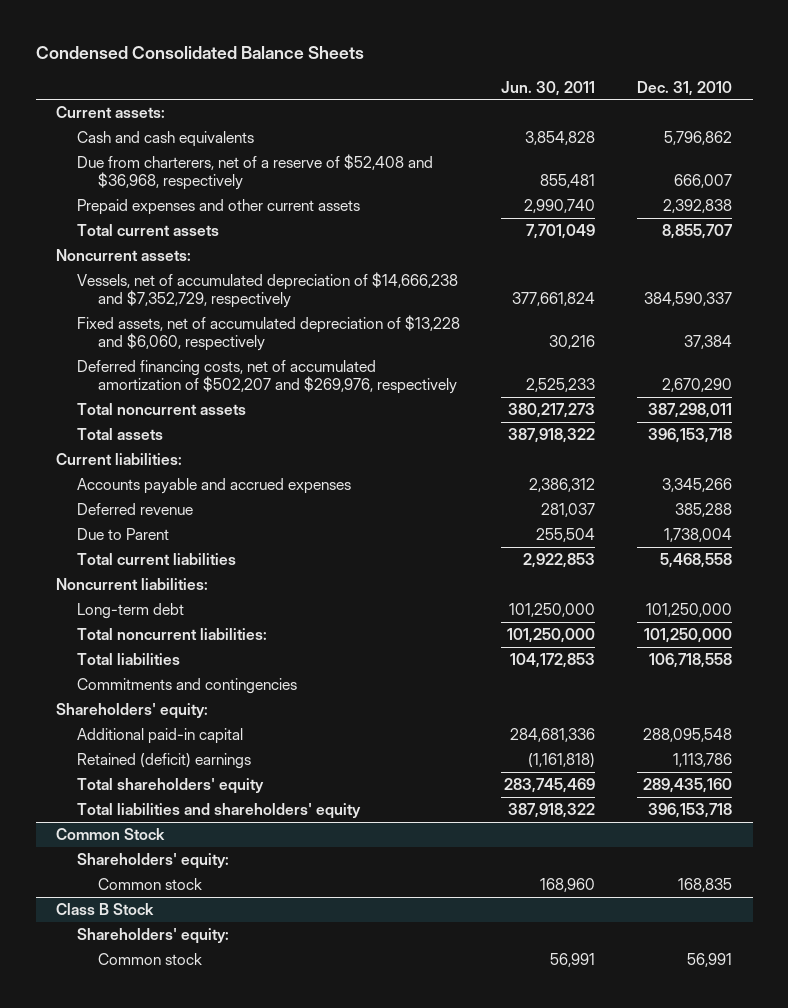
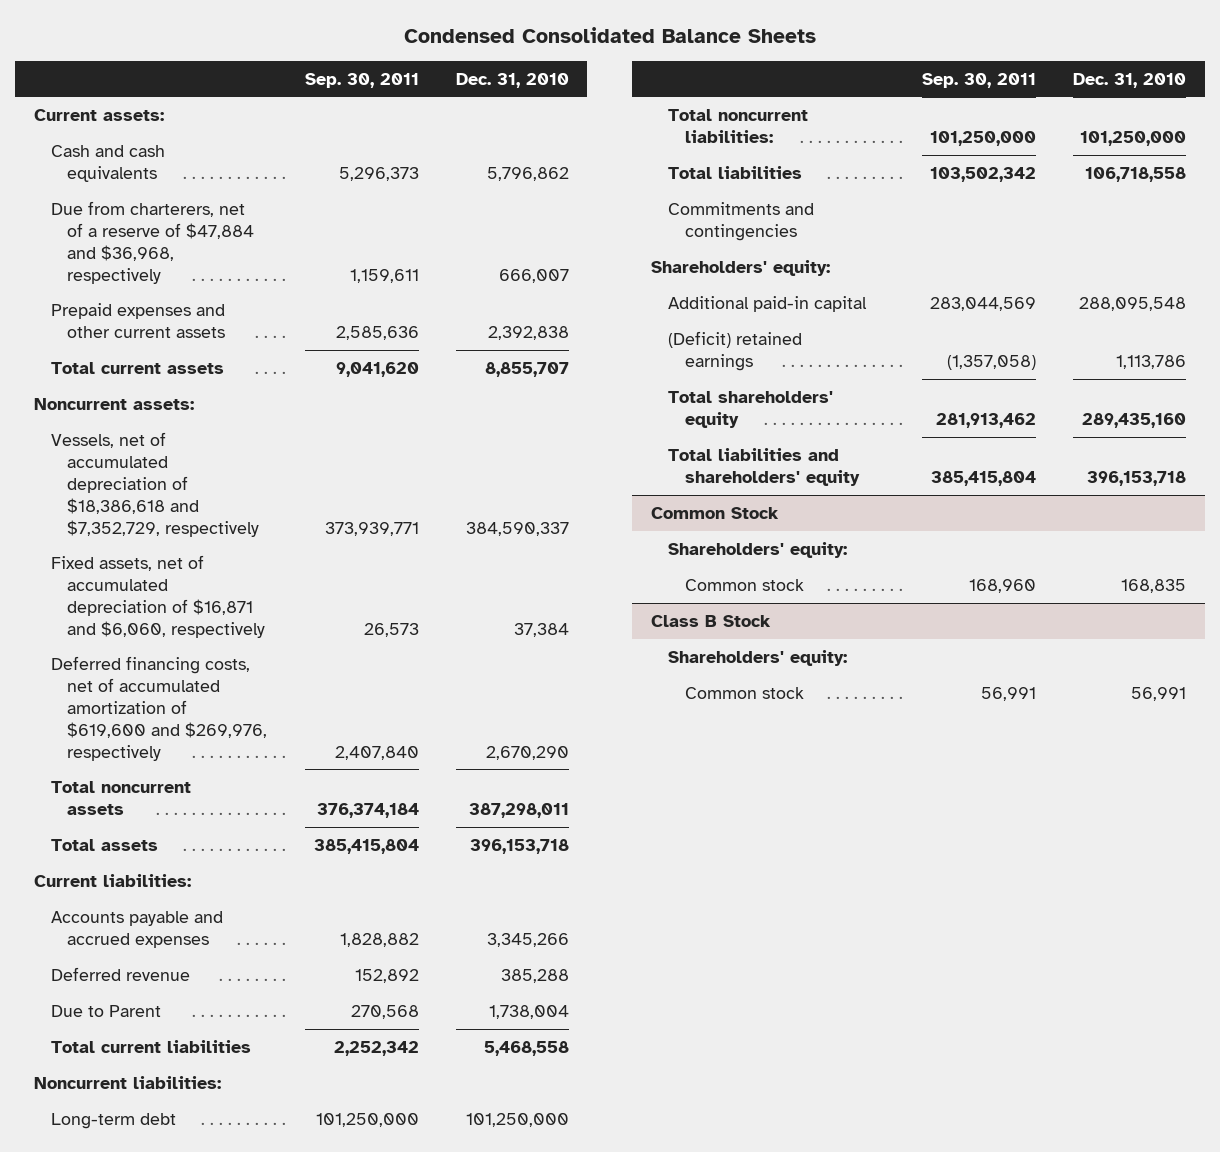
- | Jun. 30, 2011 | Dec. 31, 2010
+ | Sep. 30, 2011 | Dec. 31, 2010
- Due from charterers, net of a reserve of $52,408 and $36,968, respectively | 855,481 | 666,007
+ Due from charterers, net of a reserve of $47,884 and $36,968, respectively | 1,159,611 | 666,007
- Vessels, net of accumulated depreciation of $14,666,238 and $7,352,729, respectively | 377,661,824 | 384,590,337
- Fixed assets, net of accumulated depreciation of $13,228 and $6,060, respectively | 30,216 | 37,384
- Deferred financing costs, net of accumulated amortization of $502,207 and $269,976, respectively | 2,525,233 | 2,670,290
+ Vessels, net of accumulated depreciation of $18,386,618 and $7,352,729, respectively | 373,939,771 | 384,590,337
+ Fixed assets, net of accumulated depreciation of $16,871 and $6,060, respectively | 26,573 | 37,384
+ Deferred financing costs, net of accumulated amortization of $619,600 and $269,976, respectively | 2,407,840 | 2,670,290
- Retained (deficit) earnings | (1,161,818) | 1,113,786
+ (Deficit) retained earnings | (1,357,058) | 1,113,786

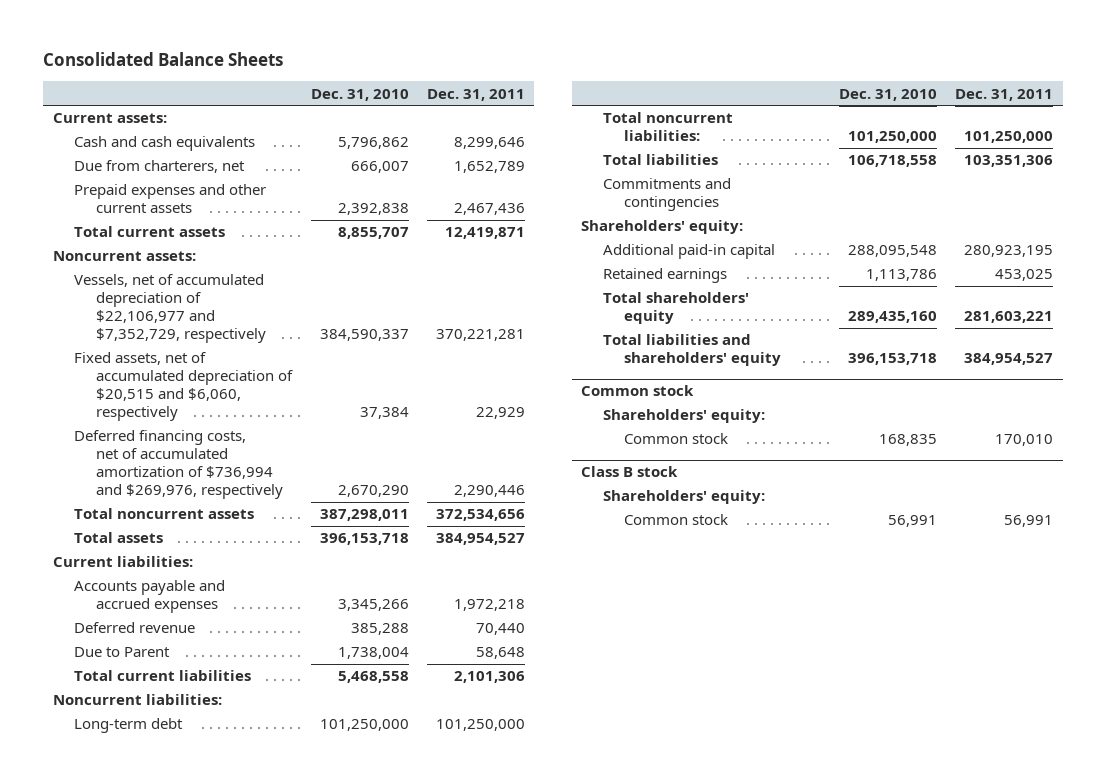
- Condensed Consolidated Balance Sheets
+ Consolidated Balance Sheets
- | Sep. 30, 2011 | Dec. 31, 2010
+ | Dec. 31, 2010 | Dec. 31, 2011
- Due from charterers, net of a reserve of $47,884 and $36,968, respectively | 1,159,611 | 666,007
+ Due from charterers, net | 666,007 | 1,652,789
- Vessels, net of accumulated depreciation of $18,386,618 and $7,352,729, respectively | 373,939,771 | 384,590,337
- Fixed assets, net of accumulated depreciation of $16,871 and $6,060, respectively | 26,573 | 37,384
- Deferred financing costs, net of accumulated amortization of $619,600 and $269,976, respectively | 2,407,840 | 2,670,290
+ Vessels, net of accumulated depreciation of $22,106,977 and $7,352,729, respectively | 384,590,337 | 370,221,281
+ Fixed assets, net of accumulated depreciation of $20,515 and $6,060, respectively | 37,384 | 22,929
+ Deferred financing costs, net of accumulated amortization of $736,994 and $269,976, respectively | 2,670,290 | 2,290,446
- (Deficit) retained earnings | (1,357,058) | 1,113,786
+ Retained earnings | 1,113,786 | 453,025
- Common Stock
+ Common stock
- Class B Stock
+ Class B stock

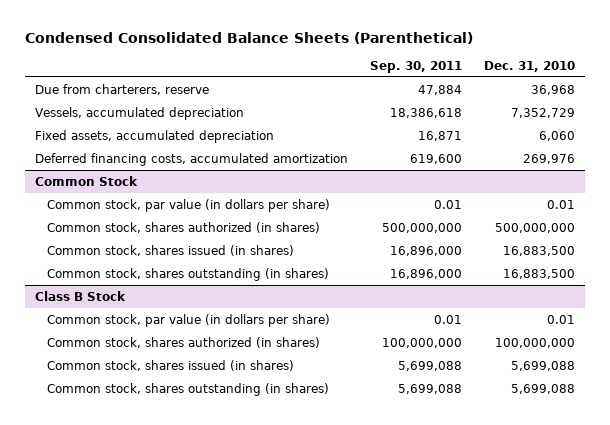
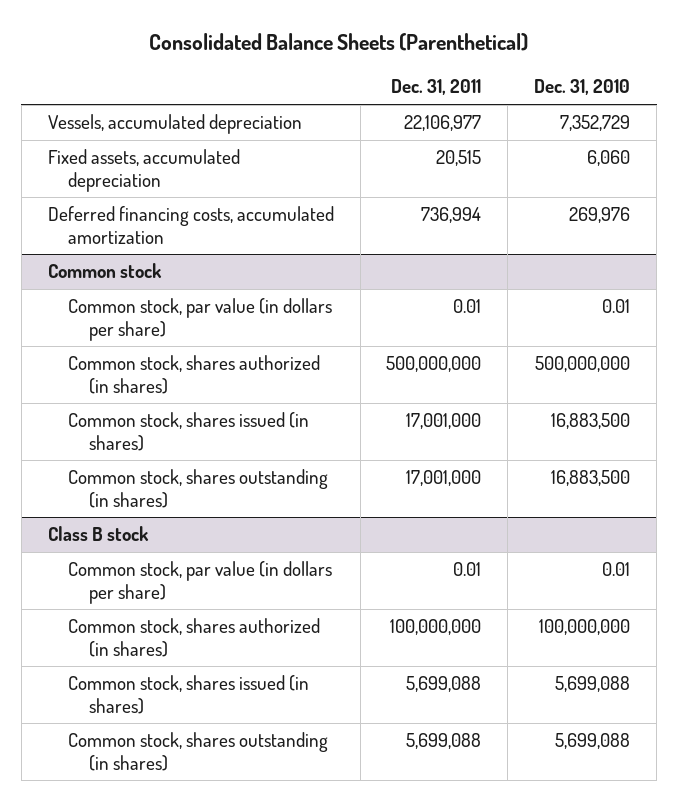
- Condensed Consolidated Balance Sheets (Parenthetical)
+ Consolidated Balance Sheets (Parenthetical)
- | Sep. 30, 2011 | Dec. 31, 2010
+ | Dec. 31, 2011 | Dec. 31, 2010
- Due from charterers, reserve | 47,884 | 36,968
- Common Stock
+ Common stock
- Class B Stock
+ Class B stock

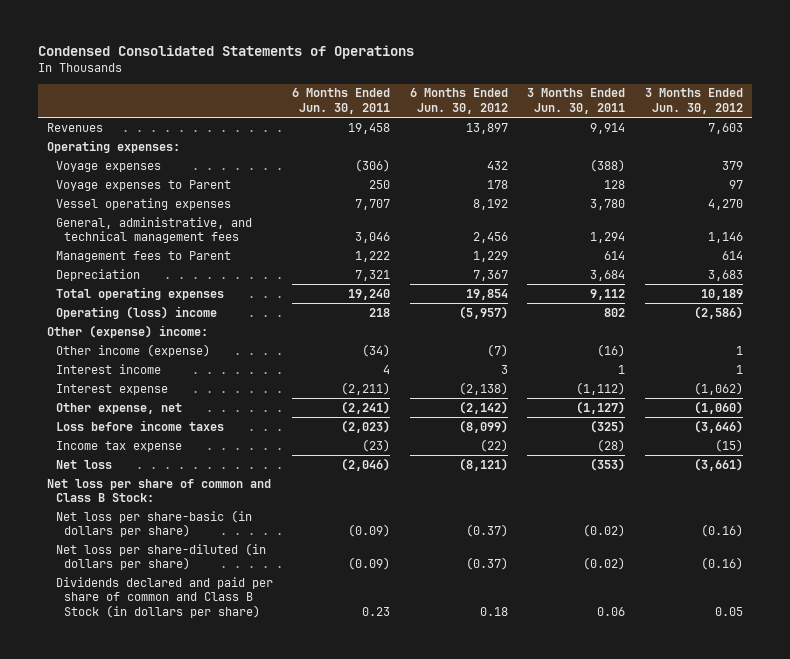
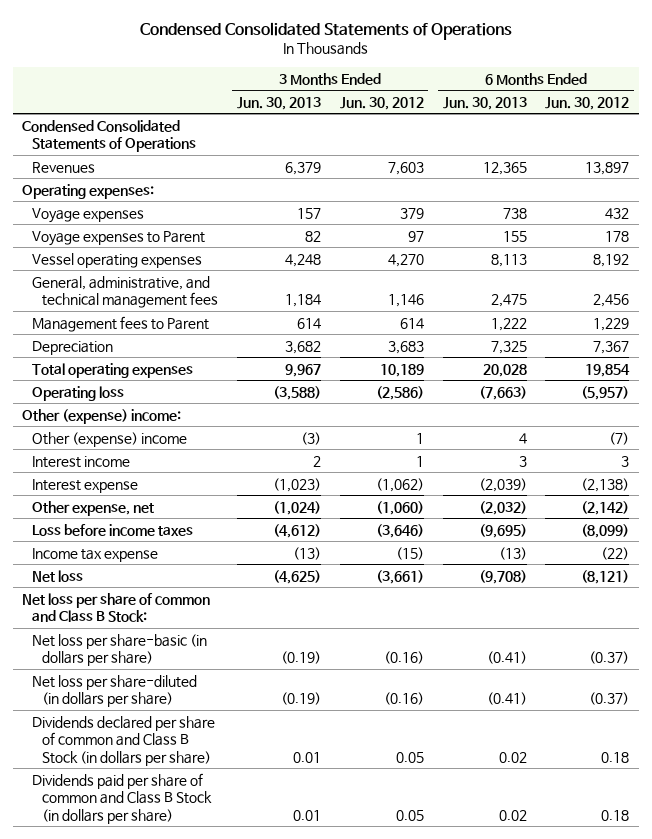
- | 6 Months Ended Jun. 30, 2011 | 6 Months Ended Jun. 30, 2012 | 3 Months Ended Jun. 30, 2011 | 3 Months Ended Jun. 30, 2012
+ | 3 Months Ended Jun. 30, 2013 | 3 Months Ended Jun. 30, 2012 | 6 Months Ended Jun. 30, 2013 | 6 Months Ended Jun. 30, 2012
+ Condensed Consolidated Statements of Operations
- Operating (loss) income | 218 | (5,957) | 802 | (2,586)
+ Operating loss | (3,588) | (2,586) | (7,663) | (5,957)
- Other income (expense) | (34) | (7) | (16) | 1
+ Other (expense) income | (3) | 1 | 4 | (7)
- Dividends declared and paid per share of common and Class B Stock (in dollars per share) | 0.23 | 0.18 | 0.06 | 0.05
+ Dividends declared per share of common and Class B Stock (in dollars per share) | 0.01 | 0.05 | 0.02 | 0.18
+ Dividends paid per share of common and Class B Stock (in dollars per share) | 0.01 | 0.05 | 0.02 | 0.18

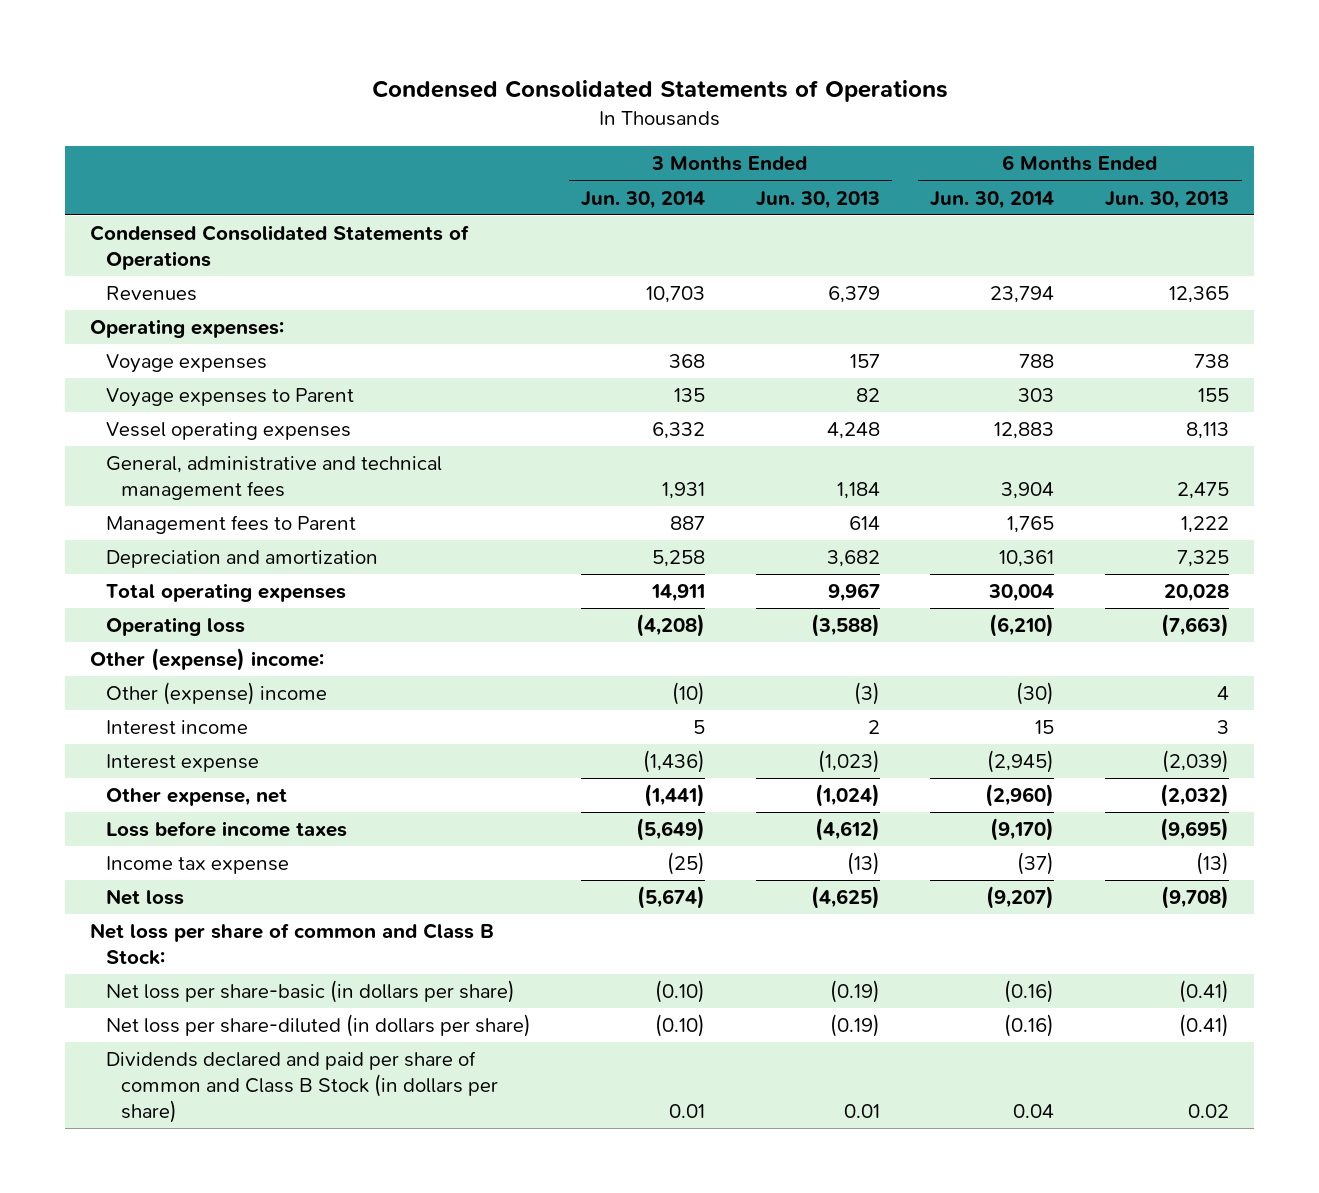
- | 3 Months Ended Jun. 30, 2013 | 3 Months Ended Jun. 30, 2012 | 6 Months Ended Jun. 30, 2013 | 6 Months Ended Jun. 30, 2012
+ | 3 Months Ended Jun. 30, 2014 | 3 Months Ended Jun. 30, 2013 | 6 Months Ended Jun. 30, 2014 | 6 Months Ended Jun. 30, 2013
- General, administrative, and technical management fees | 1,184 | 1,146 | 2,475 | 2,456
+ General, administrative and technical management fees | 1,931 | 1,184 | 3,904 | 2,475
- Depreciation | 3,682 | 3,683 | 7,325 | 7,367
+ Depreciation and amortization | 5,258 | 3,682 | 10,361 | 7,325
- Dividends declared per share of common and Class B Stock (in dollars per share) | 0.01 | 0.05 | 0.02 | 0.18
- Dividends paid per share of common and Class B Stock (in dollars per share) | 0.01 | 0.05 | 0.02 | 0.18
+ Dividends declared and paid per share of common and Class B Stock (in dollars per share) | 0.01 | 0.01 | 0.04 | 0.02

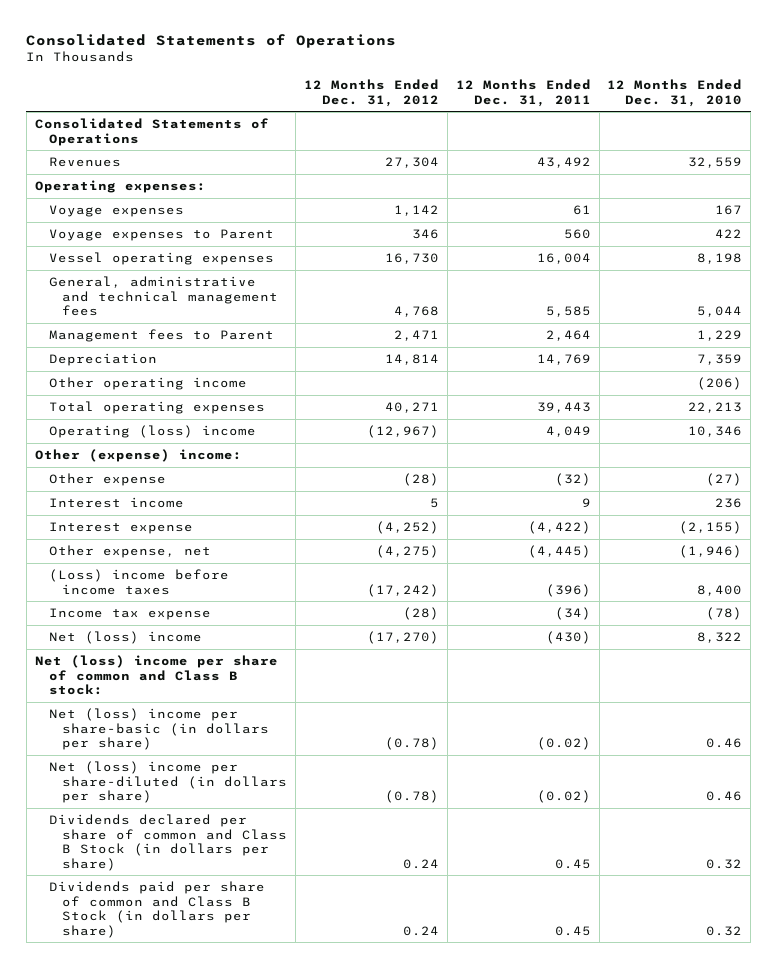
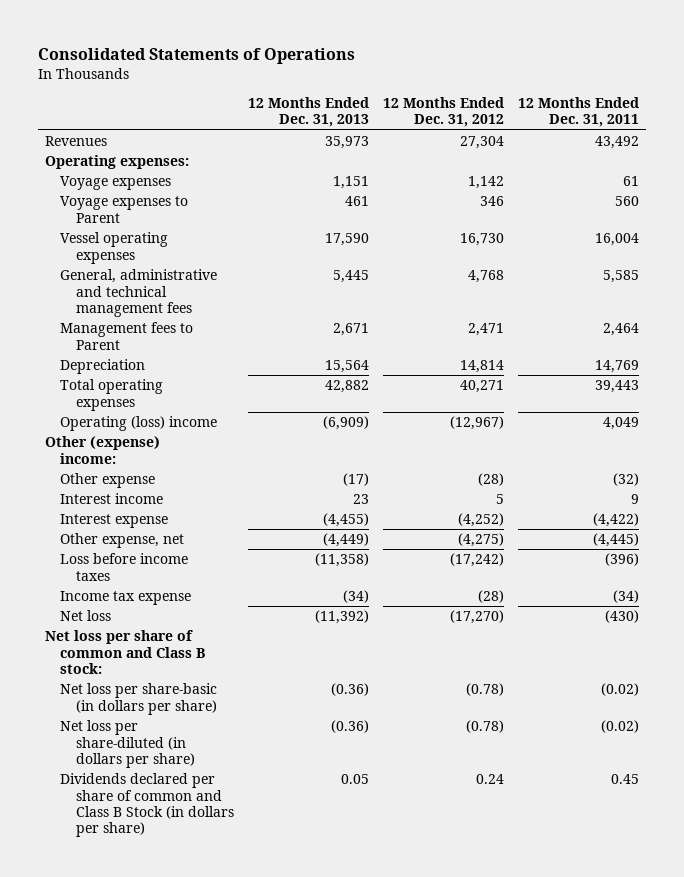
- | 12 Months Ended Dec. 31, 2012 | 12 Months Ended Dec. 31, 2011 | 12 Months Ended Dec. 31, 2010
+ | 12 Months Ended Dec. 31, 2013 | 12 Months Ended Dec. 31, 2012 | 12 Months Ended Dec. 31, 2011
- Consolidated Statements of Operations
- Other operating income | | | (206)
- (Loss) income before income taxes | (17,242) | (396) | 8,400
+ Loss before income taxes | (11,358) | (17,242) | (396)
- Net (loss) income | (17,270) | (430) | 8,322
- Net (loss) income per share of common and Class B stock:
- Net (loss) income per share-basic (in dollars per share) | (0.78) | (0.02) | 0.46
- Net (loss) income per share-diluted (in dollars per share) | (0.78) | (0.02) | 0.46
+ Net loss | (11,392) | (17,270) | (430)
+ Net loss per share of common and Class B stock:
+ Net loss per share-basic (in dollars per share) | (0.36) | (0.78) | (0.02)
+ Net loss per share-diluted (in dollars per share) | (0.36) | (0.78) | (0.02)
- Dividends paid per share of common and Class B Stock (in dollars per share) | 0.24 | 0.45 | 0.32

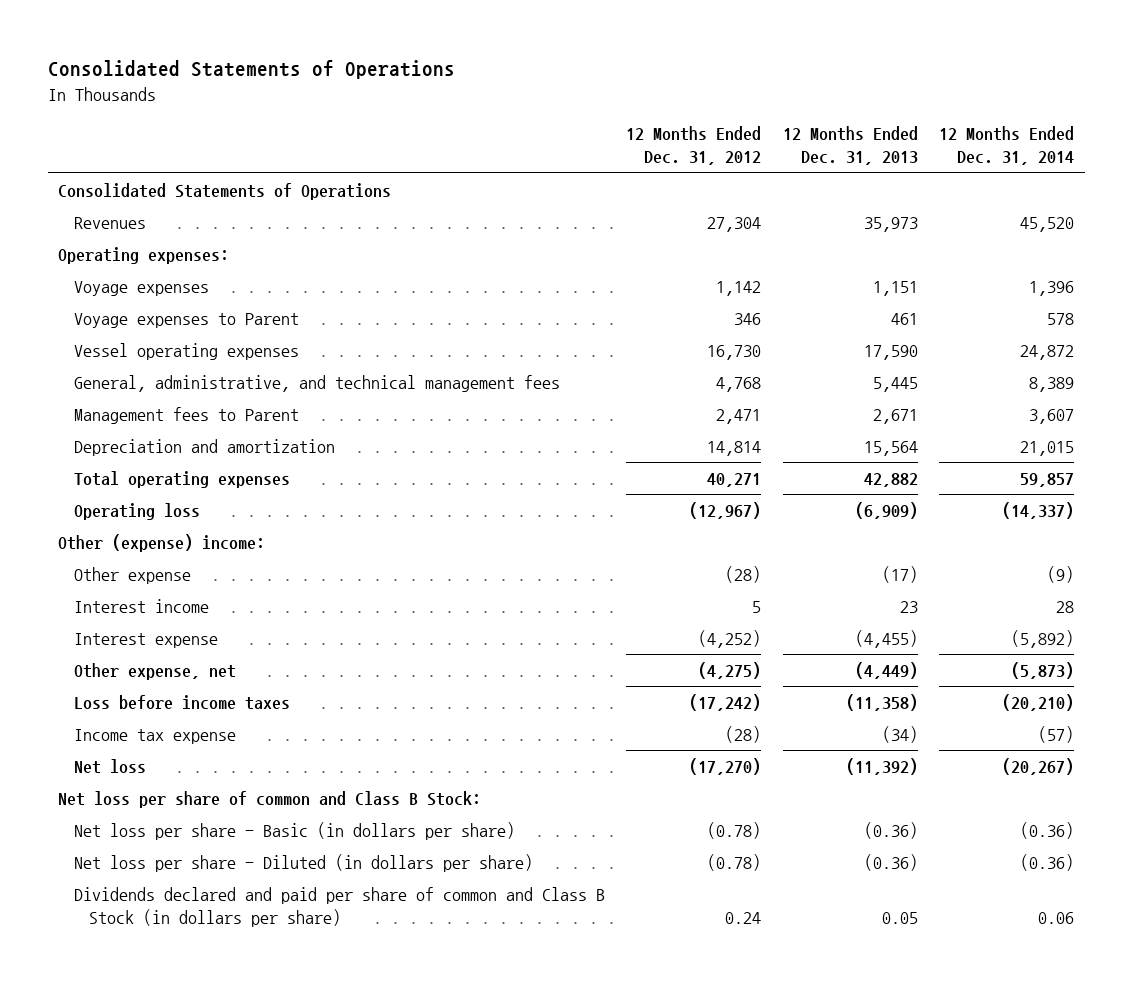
- | 12 Months Ended Dec. 31, 2013 | 12 Months Ended Dec. 31, 2012 | 12 Months Ended Dec. 31, 2011
+ | 12 Months Ended Dec. 31, 2012 | 12 Months Ended Dec. 31, 2013 | 12 Months Ended Dec. 31, 2014
+ Consolidated Statements of Operations
- General, administrative and technical management fees | 5,445 | 4,768 | 5,585
+ General, administrative, and technical management fees | 4,768 | 5,445 | 8,389
- Depreciation | 15,564 | 14,814 | 14,769
+ Depreciation and amortization | 14,814 | 15,564 | 21,015
- Operating (loss) income | (6,909) | (12,967) | 4,049
+ Operating loss | (12,967) | (6,909) | (14,337)
- Net loss per share of common and Class B stock:
- Net loss per share-basic (in dollars per share) | (0.36) | (0.78) | (0.02)
- Net loss per share-diluted (in dollars per share) | (0.36) | (0.78) | (0.02)
- Dividends declared per share of common and Class B Stock (in dollars per share) | 0.05 | 0.24 | 0.45
+ Net loss per share of common and Class B Stock:
+ Net loss per share - Basic (in dollars per share) | (0.78) | (0.36) | (0.36)
+ Net loss per share - Diluted (in dollars per share) | (0.78) | (0.36) | (0.36)
+ Dividends declared and paid per share of common and Class B Stock (in dollars per share) | 0.24 | 0.05 | 0.06

